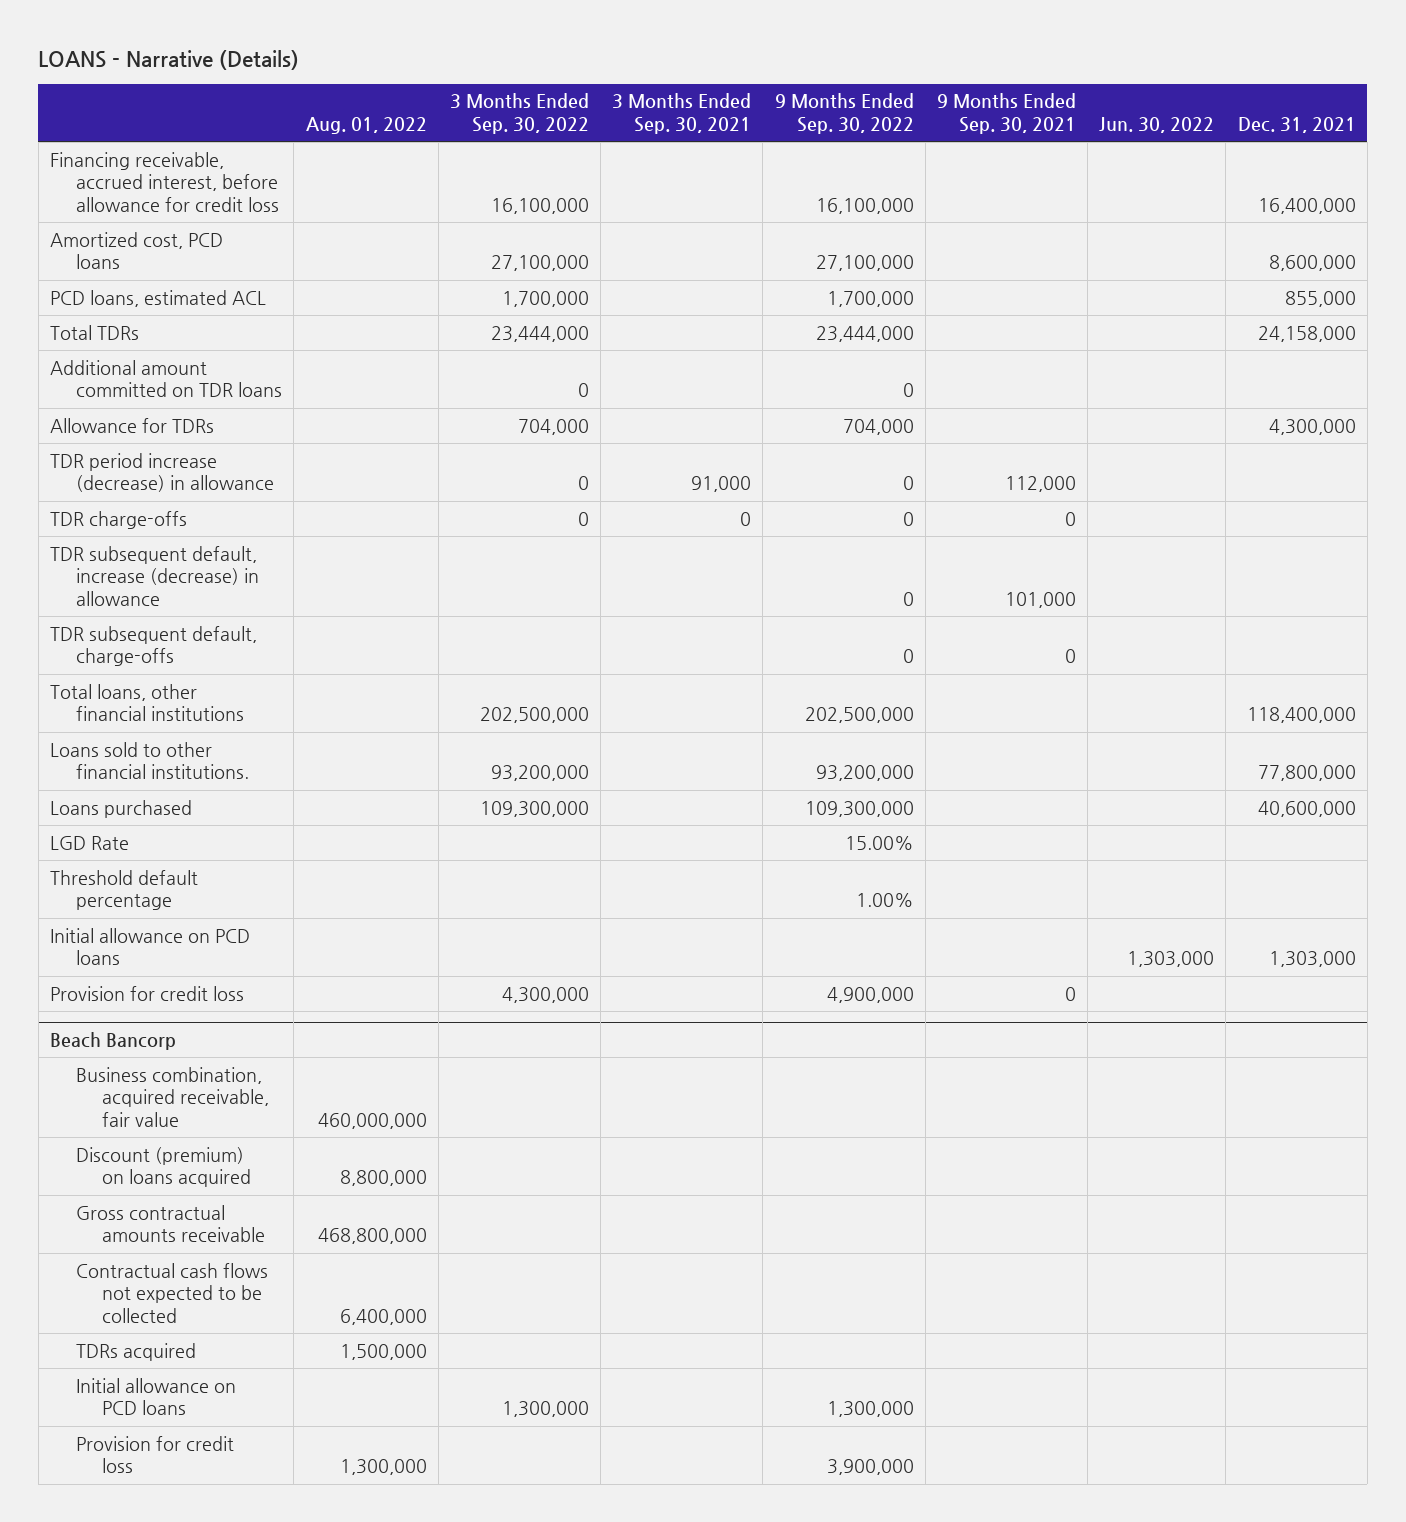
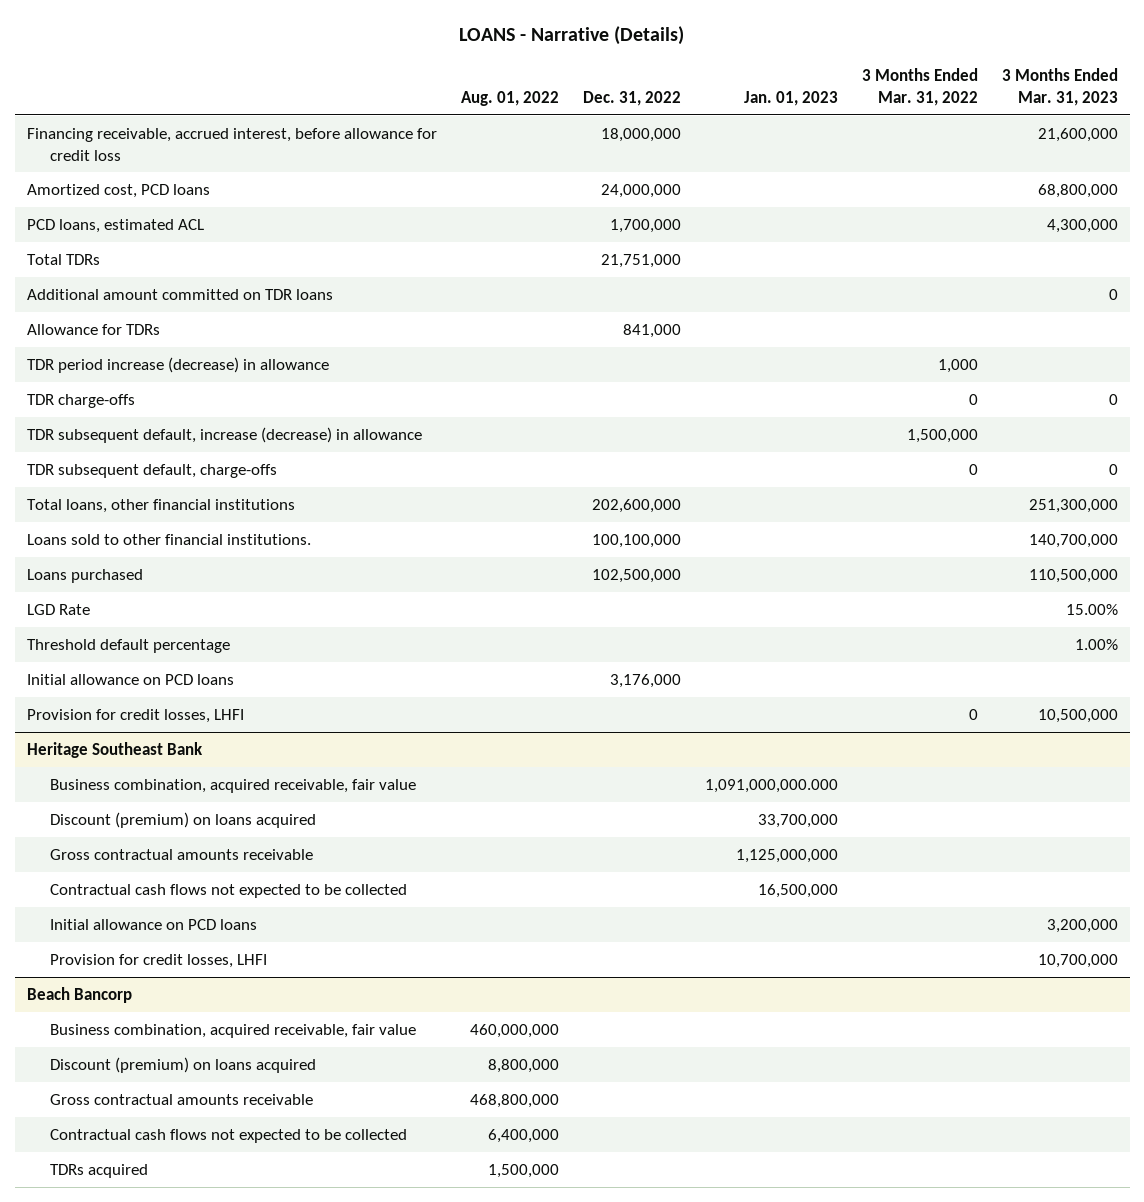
- | Aug. 01, 2022 | 3 Months Ended Sep. 30, 2022 | 3 Months Ended Sep. 30, 2021 | 9 Months Ended Sep. 30, 2022 | 9 Months Ended Sep. 30, 2021 | Jun. 30, 2022 | Dec. 31, 2021
+ | Aug. 01, 2022 | Dec. 31, 2022 | Jan. 01, 2023 | 3 Months Ended Mar. 31, 2022 | 3 Months Ended Mar. 31, 2023
- Provision for credit loss | | 4,300,000 | | 4,900,000 | 0 | |
+ Provision for credit losses, LHFI | | | | 0 | 10,500,000
+ Heritage Southeast Bank
+ Business combination, acquired receivable, fair value | | | 1,091,000,000.000 | |
+ Discount (premium) on loans acquired | | | 33,700,000 | |
+ Gross contractual amounts receivable | | | 1,125,000,000 | |
+ Contractual cash flows not expected to be collected | | | 16,500,000 | |
+ Initial allowance on PCD loans | | | | | 3,200,000
+ Provision for credit losses, LHFI | | | | | 10,700,000
@ Beach Bancorp
- Initial allowance on PCD loans | | 1,300,000 | | 1,300,000 | | |
- Provision for credit loss | 1,300,000 | | | 3,900,000 | | |

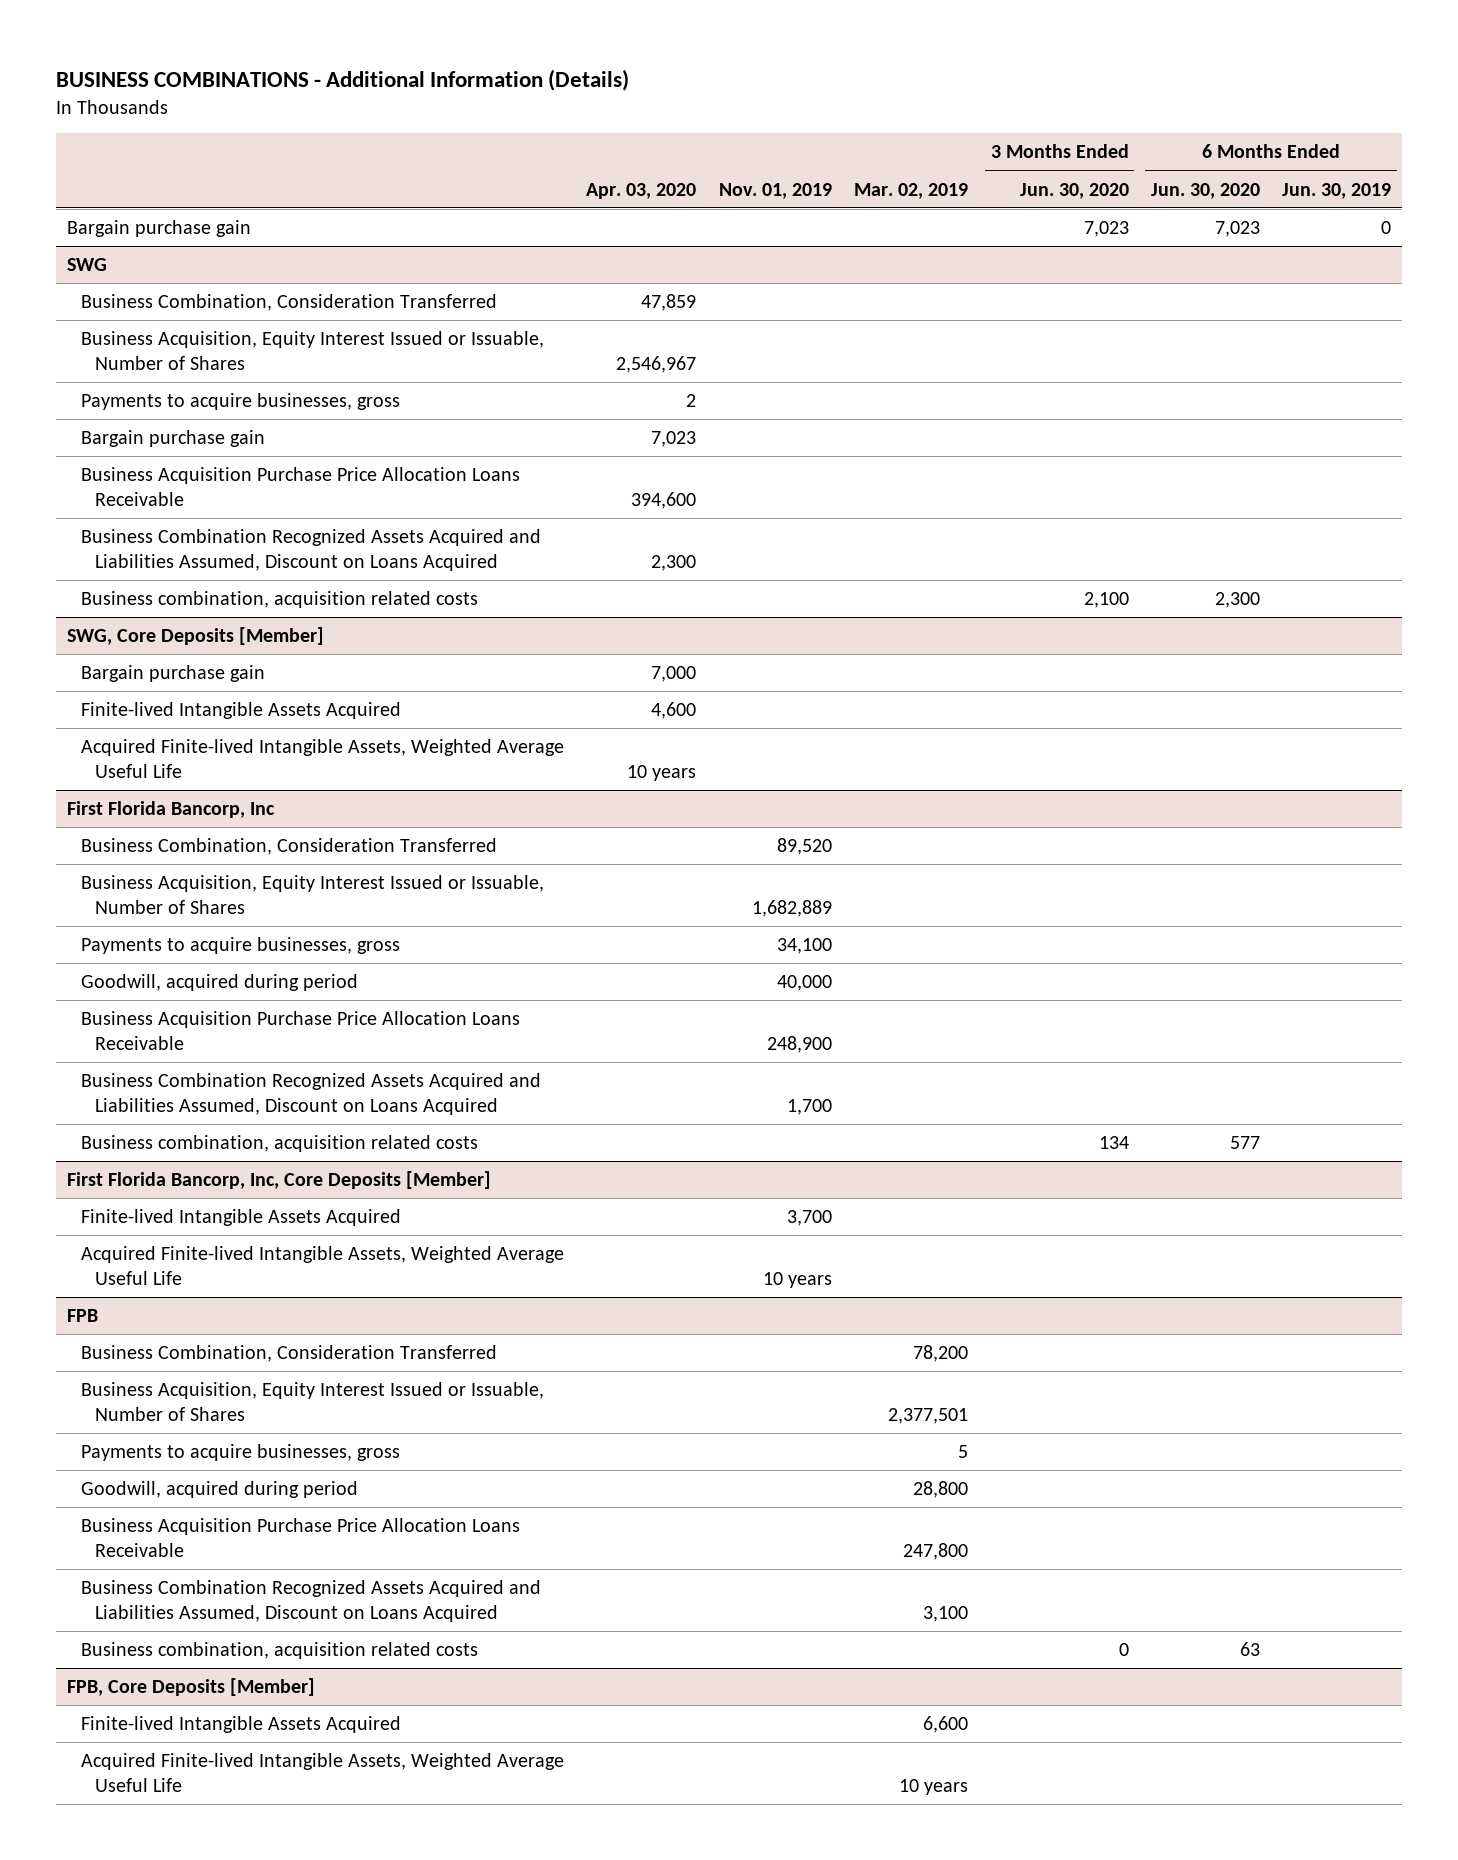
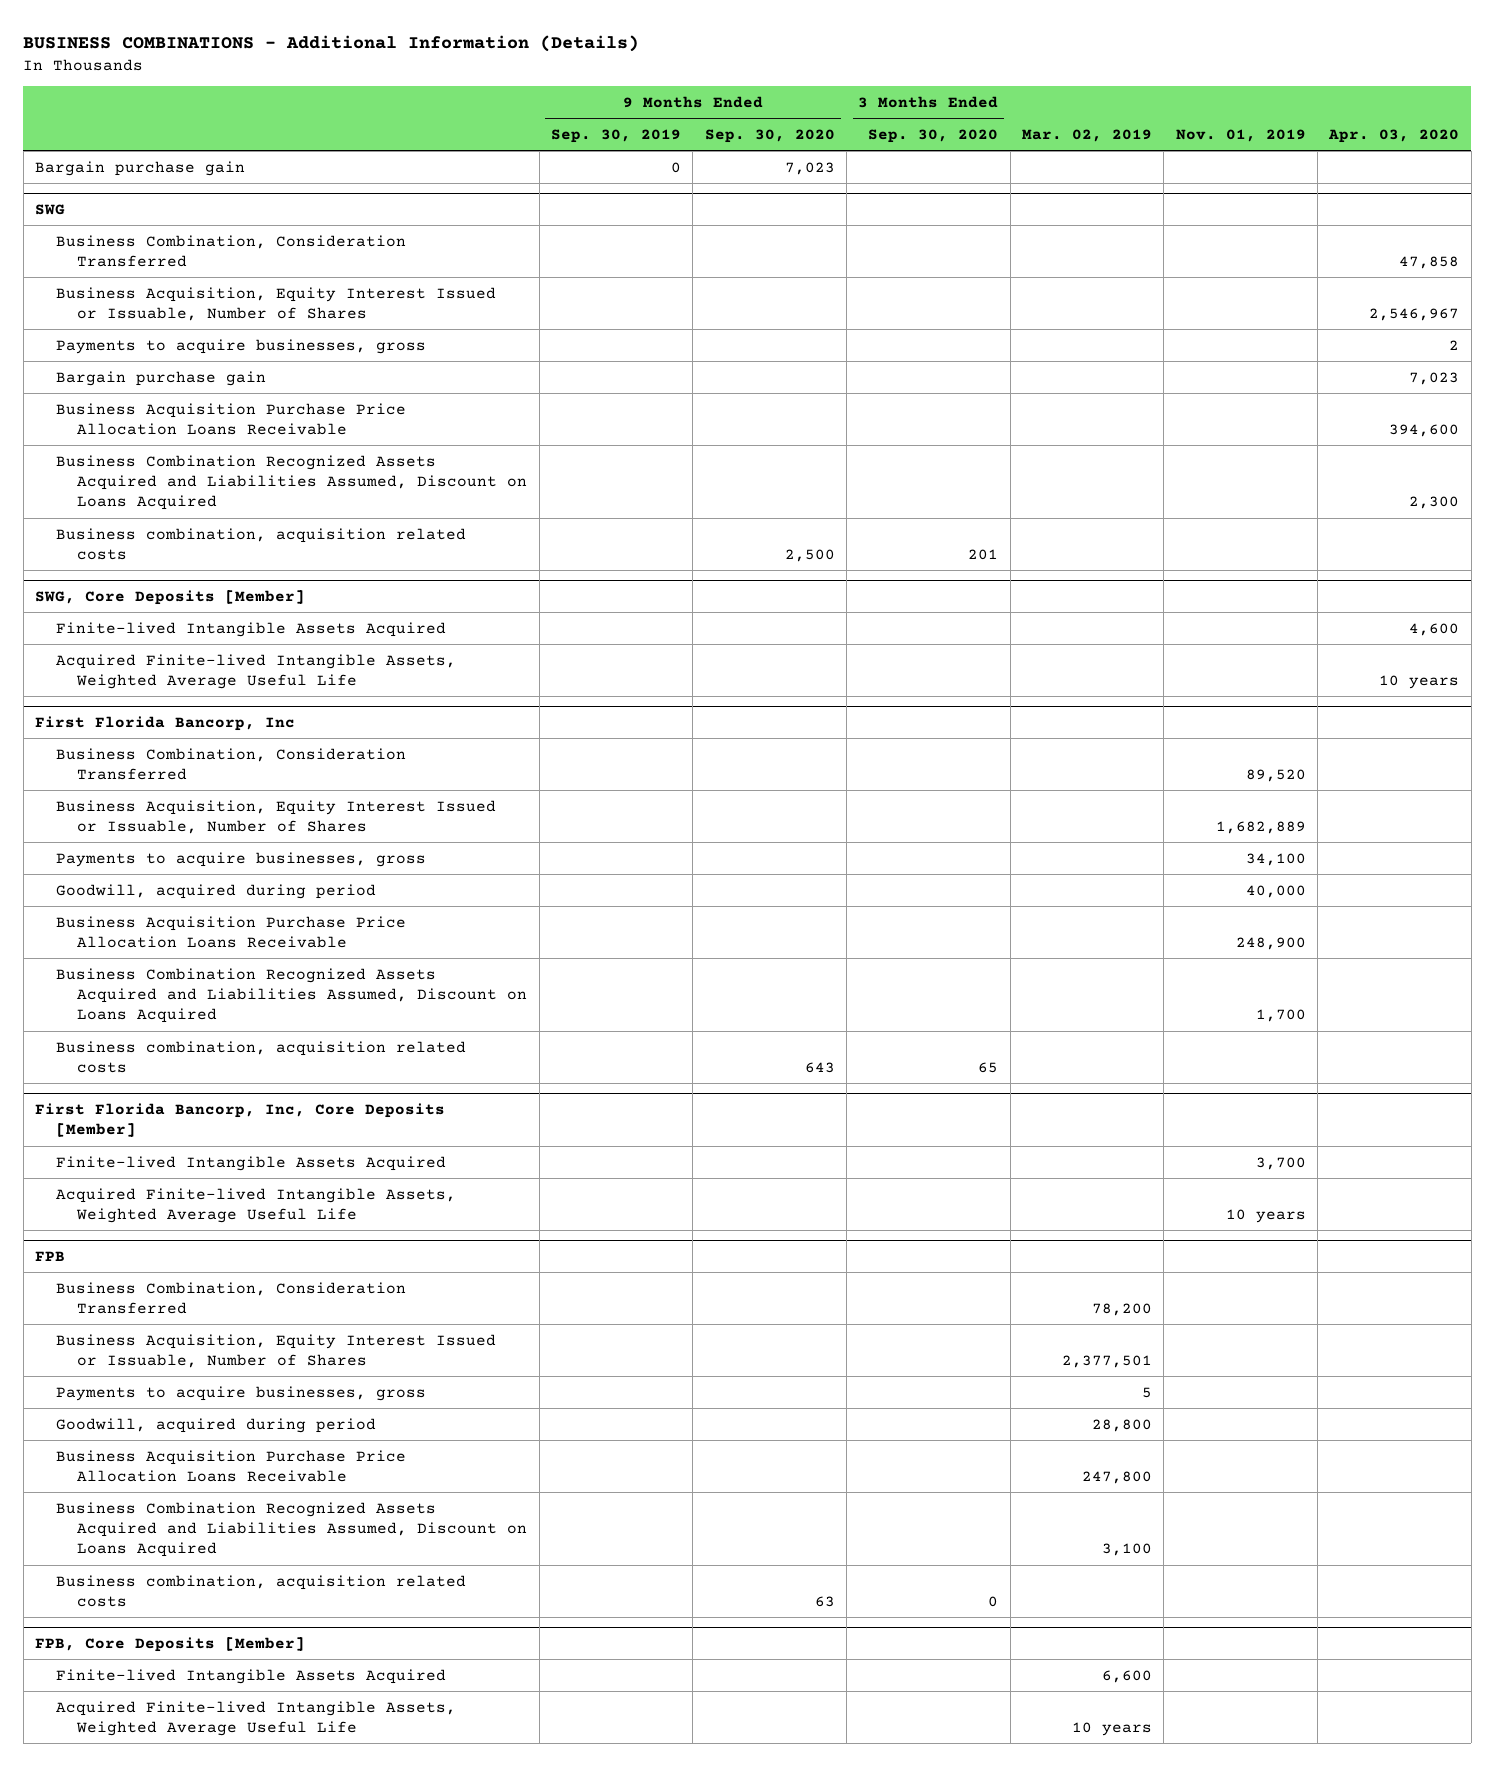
- | Apr. 03, 2020 | Nov. 01, 2019 | Mar. 02, 2019 | 3 Months Ended Jun. 30, 2020 | 6 Months Ended Jun. 30, 2020 | 6 Months Ended Jun. 30, 2019
+ | 9 Months Ended Sep. 30, 2019 | 9 Months Ended Sep. 30, 2020 | 3 Months Ended Sep. 30, 2020 | Mar. 02, 2019 | Nov. 01, 2019 | Apr. 03, 2020
@ SWG
- Business Combination, Consideration Transferred | 47,859 | | | | |
+ Business Combination, Consideration Transferred | | | | | | 47,858
@ SWG, Core Deposits [Member]
- Bargain purchase gain | 7,000 | | | | |

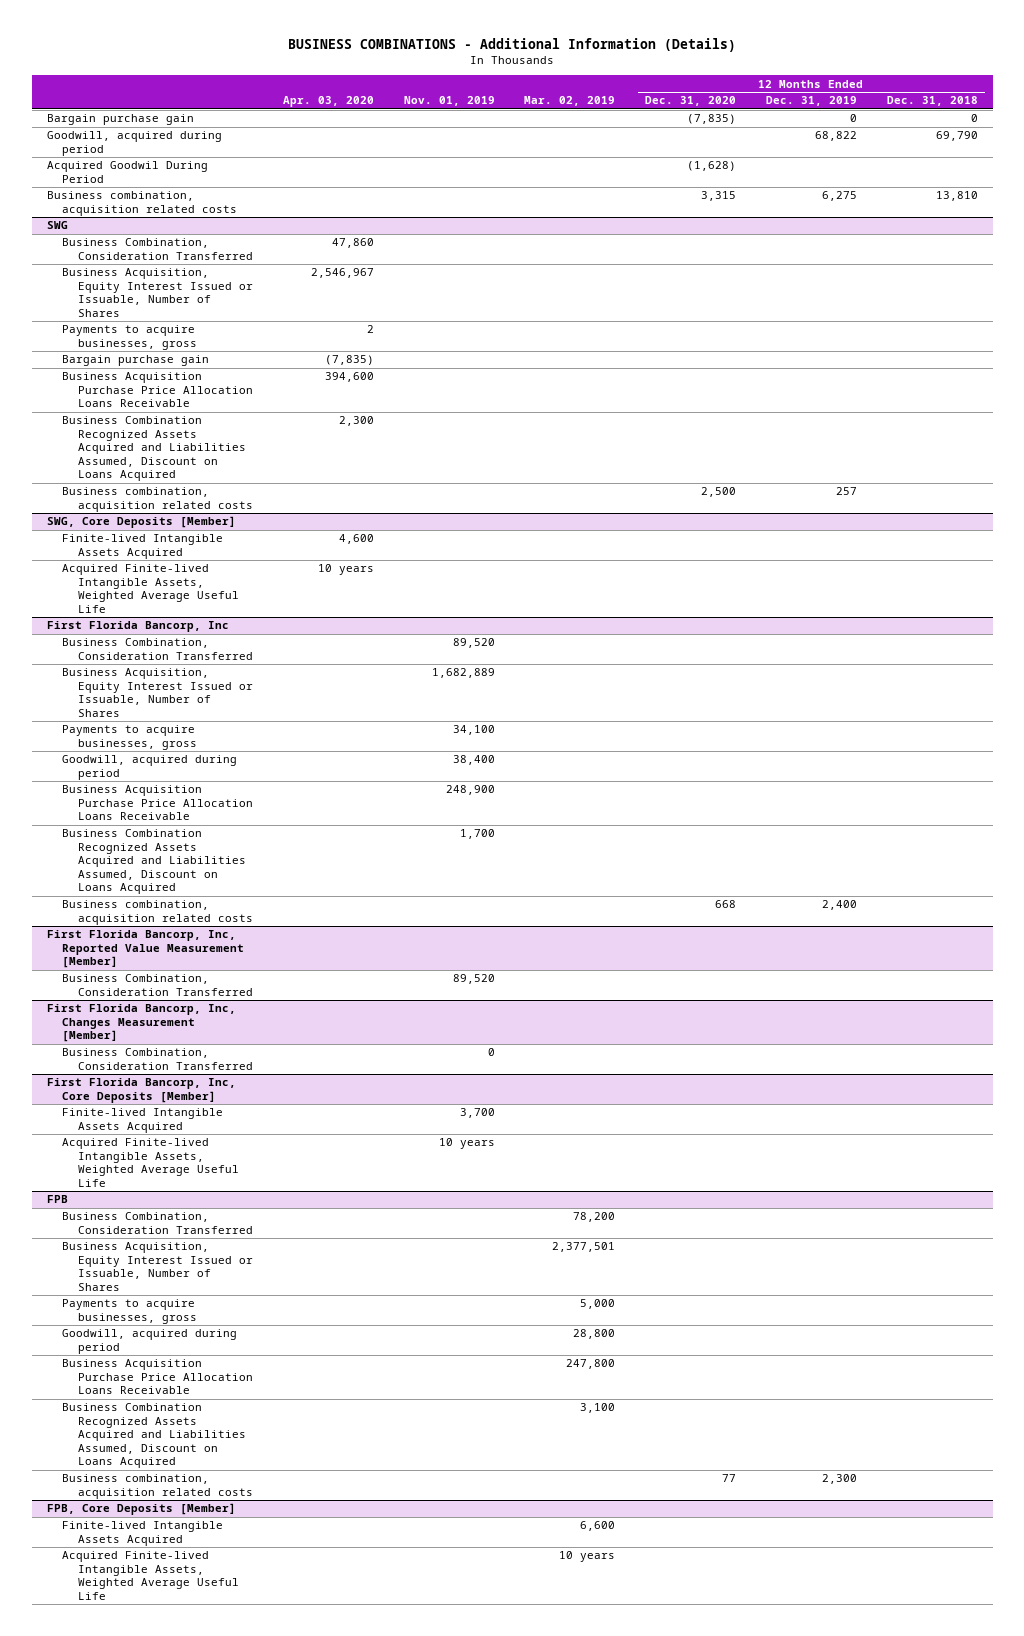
- | 9 Months Ended Sep. 30, 2019 | 9 Months Ended Sep. 30, 2020 | 3 Months Ended Sep. 30, 2020 | Mar. 02, 2019 | Nov. 01, 2019 | Apr. 03, 2020
+ | Apr. 03, 2020 | Nov. 01, 2019 | Mar. 02, 2019 | 12 Months Ended Dec. 31, 2020 | 12 Months Ended Dec. 31, 2019 | 12 Months Ended Dec. 31, 2018
+ Goodwill, acquired during period | | | | | 68,822 | 69,790
+ Acquired Goodwil During Period | | | | (1,628) | |
+ Business combination, acquisition related costs | | | | 3,315 | 6,275 | 13,810
@ SWG
- Business Combination, Consideration Transferred | | | | | | 47,858
+ Business Combination, Consideration Transferred | 47,860 | | | | |
- Bargain purchase gain | | | | | | 7,023
+ Bargain purchase gain | (7,835) | | | | |
@ First Florida Bancorp, Inc
- Goodwill, acquired during period | | | | | 40,000 |
+ Goodwill, acquired during period | | 38,400 | | | |
+ First Florida Bancorp, Inc, Reported Value Measurement [Member]
+ Business Combination, Consideration Transferred | | 89,520 | | | |
+ First Florida Bancorp, Inc, Changes Measurement [Member]
+ Business Combination, Consideration Transferred | | 0 | | | |
@ FPB
- Payments to acquire businesses, gross | | | | 5 | |
+ Payments to acquire businesses, gross | | | 5,000 | | |

